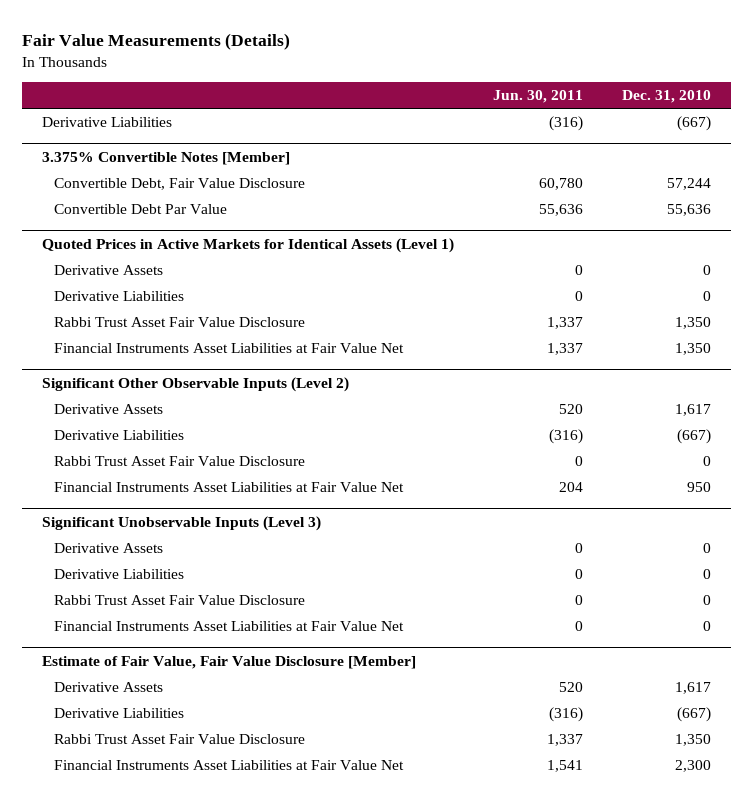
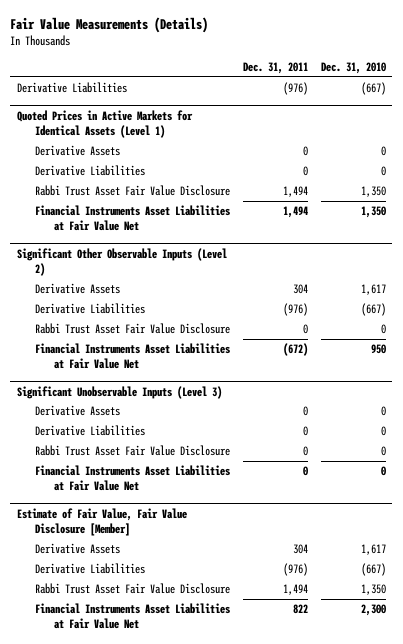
- | Jun. 30, 2011 | Dec. 31, 2010
+ | Dec. 31, 2011 | Dec. 31, 2010
- 3.375% Convertible Notes [Member]
- Convertible Debt, Fair Value Disclosure | 60,780 | 57,244
- Convertible Debt Par Value | 55,636 | 55,636

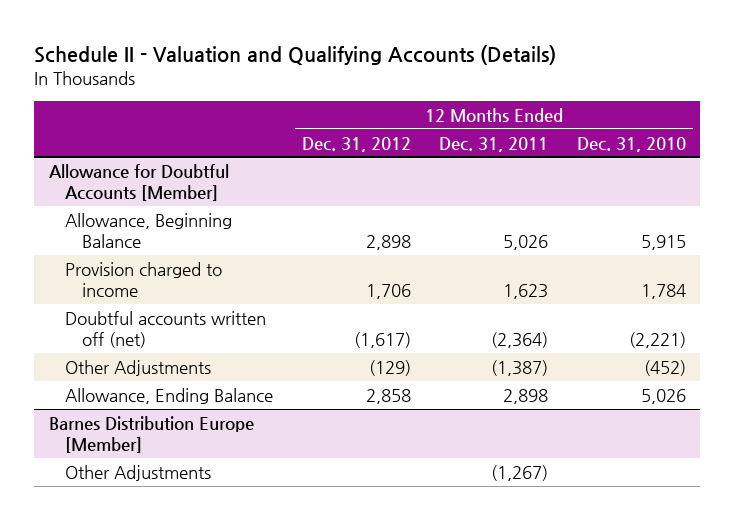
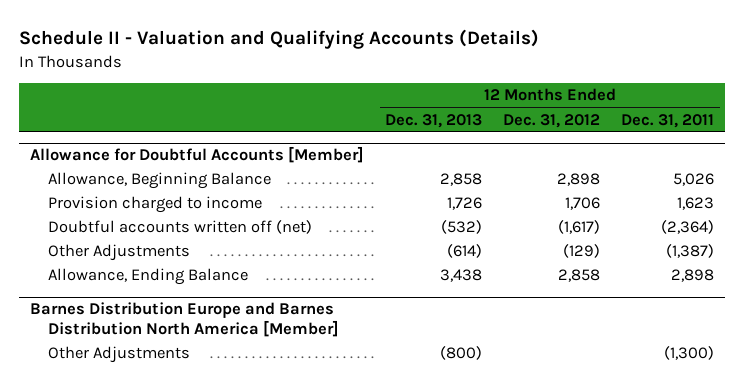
- | 12 Months Ended Dec. 31, 2012 | 12 Months Ended Dec. 31, 2011 | 12 Months Ended Dec. 31, 2010
+ | 12 Months Ended Dec. 31, 2013 | 12 Months Ended Dec. 31, 2012 | 12 Months Ended Dec. 31, 2011
- Barnes Distribution Europe [Member]
- Other Adjustments | | (1,267) |
+ Barnes Distribution Europe and Barnes Distribution North America [Member]
+ Other Adjustments | (800) | | (1,300)

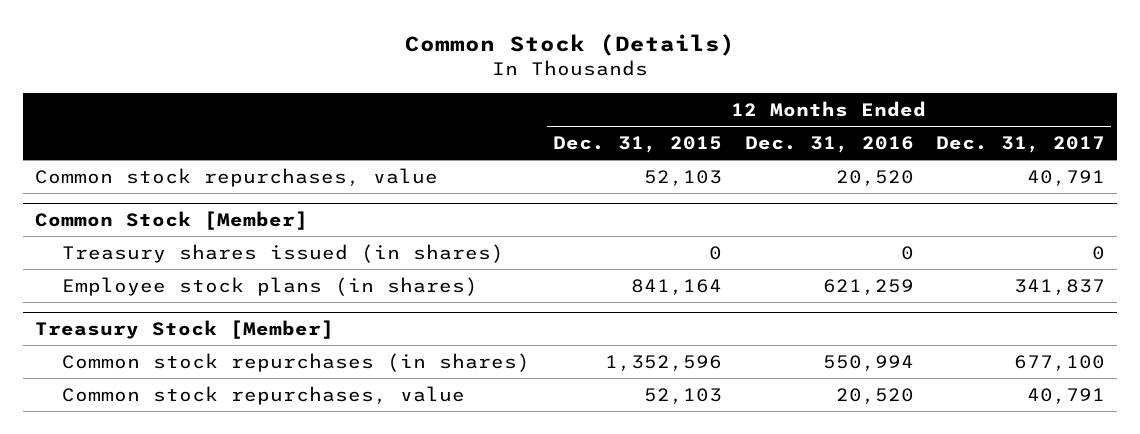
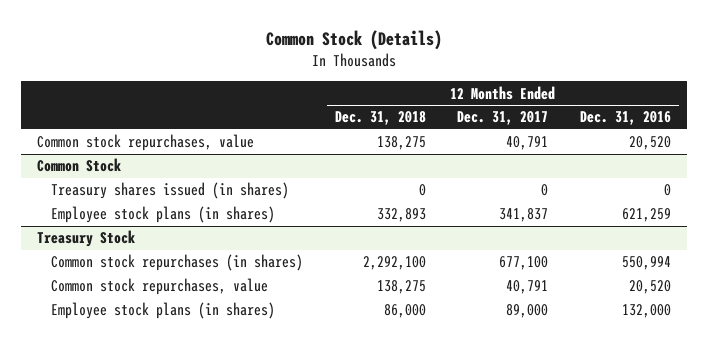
- | 12 Months Ended Dec. 31, 2015 | 12 Months Ended Dec. 31, 2016 | 12 Months Ended Dec. 31, 2017
+ | 12 Months Ended Dec. 31, 2018 | 12 Months Ended Dec. 31, 2017 | 12 Months Ended Dec. 31, 2016
- Common Stock [Member]
+ Common Stock
- Treasury Stock [Member]
+ Treasury Stock
+ Employee stock plans (in shares) | 86,000 | 89,000 | 132,000

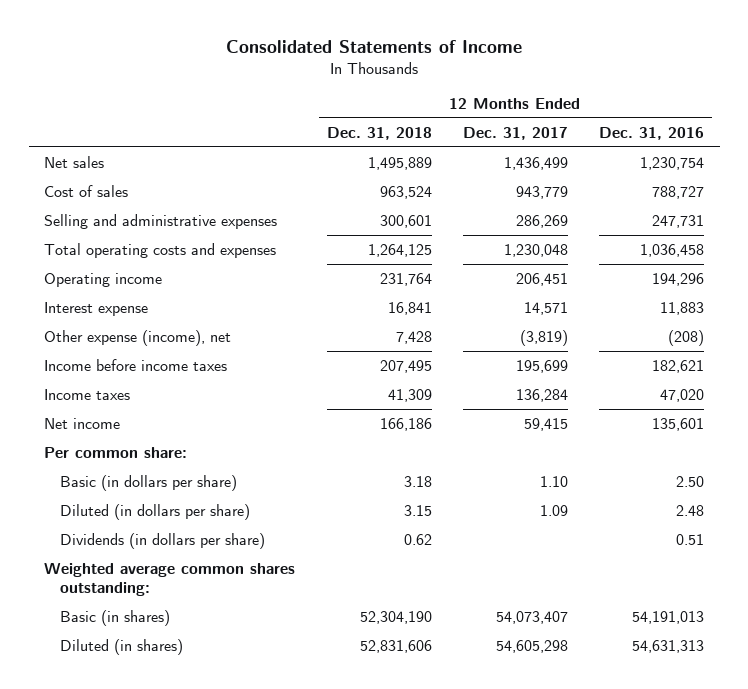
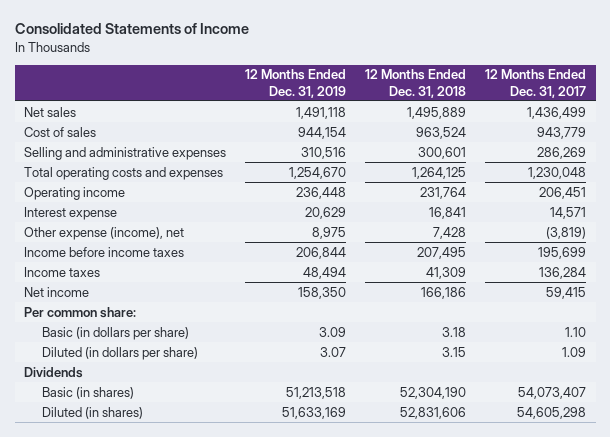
- | 12 Months Ended Dec. 31, 2018 | 12 Months Ended Dec. 31, 2017 | 12 Months Ended Dec. 31, 2016
+ | 12 Months Ended Dec. 31, 2019 | 12 Months Ended Dec. 31, 2018 | 12 Months Ended Dec. 31, 2017
- Dividends (in dollars per share) | 0.62 | | 0.51
- Weighted average common shares outstanding:
+ Dividends

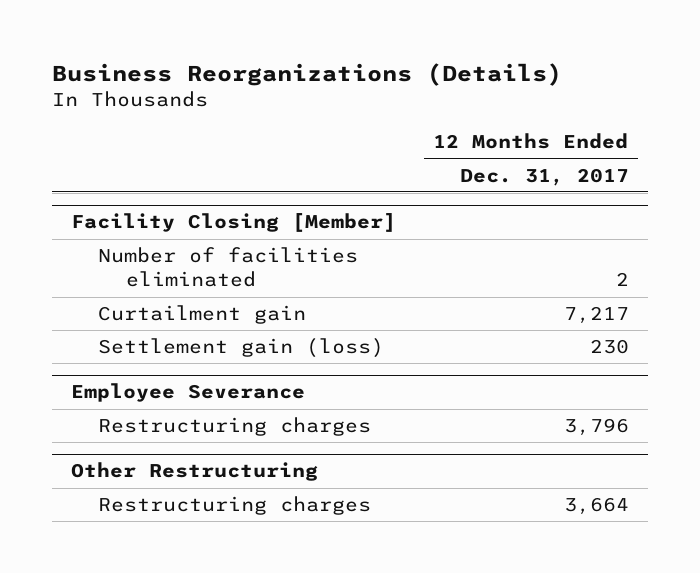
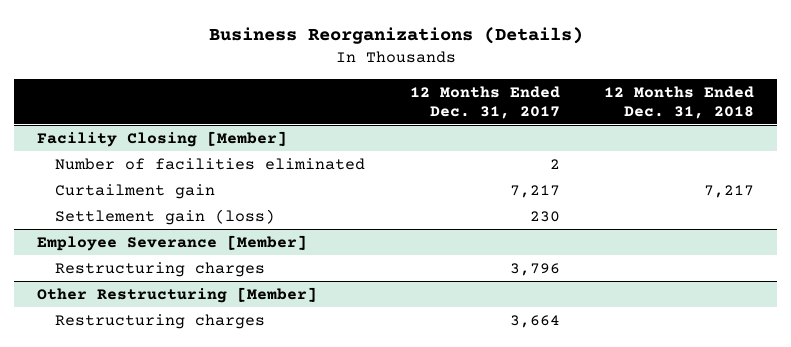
- | 12 Months Ended Dec. 31, 2017
+ | 12 Months Ended Dec. 31, 2017 | 12 Months Ended Dec. 31, 2018
- Employee Severance
+ Employee Severance [Member]
- Other Restructuring
+ Other Restructuring [Member]

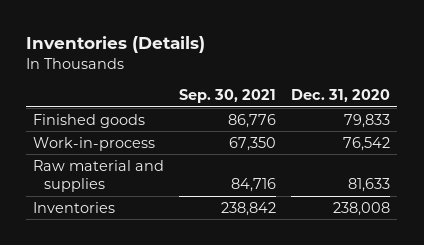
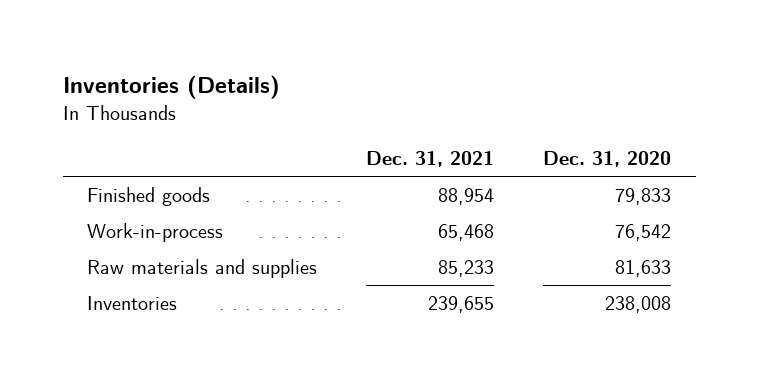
- | Sep. 30, 2021 | Dec. 31, 2020
+ | Dec. 31, 2021 | Dec. 31, 2020
- Raw material and supplies | 84,716 | 81,633
+ Raw materials and supplies | 85,233 | 81,633

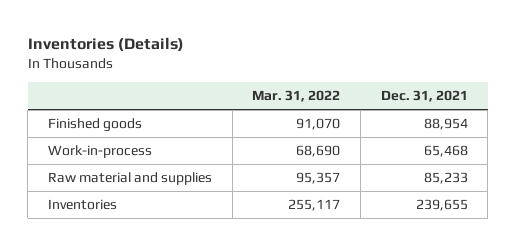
- | Dec. 31, 2021 | Dec. 31, 2020
+ | Mar. 31, 2022 | Dec. 31, 2021
- Raw materials and supplies | 85,233 | 81,633
+ Raw material and supplies | 95,357 | 85,233

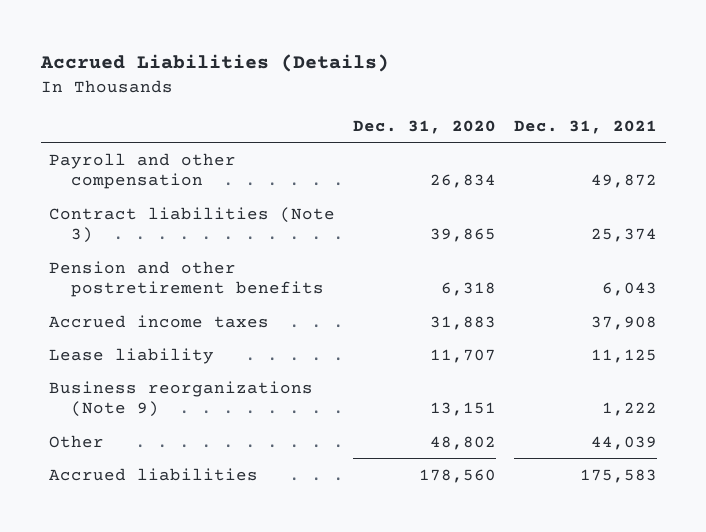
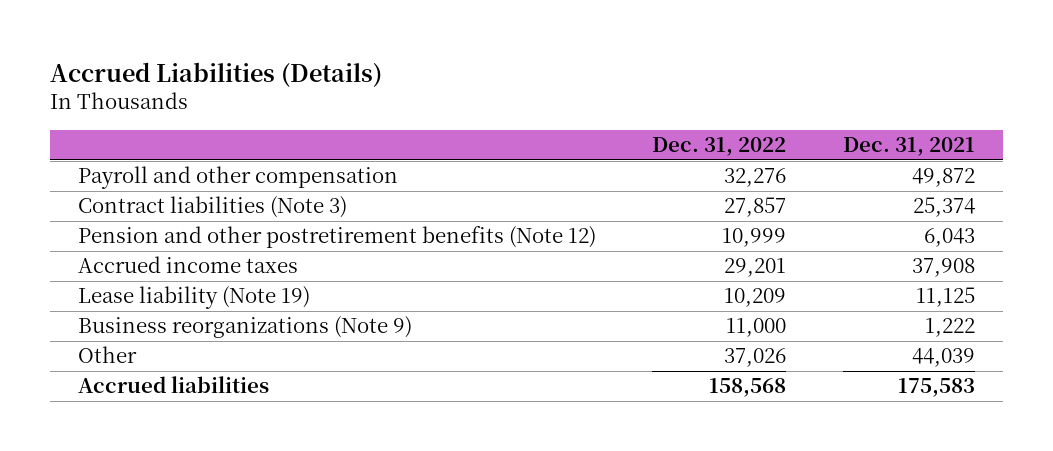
- | Dec. 31, 2020 | Dec. 31, 2021
+ | Dec. 31, 2022 | Dec. 31, 2021
- Pension and other postretirement benefits | 6,318 | 6,043
+ Pension and other postretirement benefits (Note 12) | 10,999 | 6,043
- Lease liability | 11,707 | 11,125
+ Lease liability (Note 19) | 10,209 | 11,125

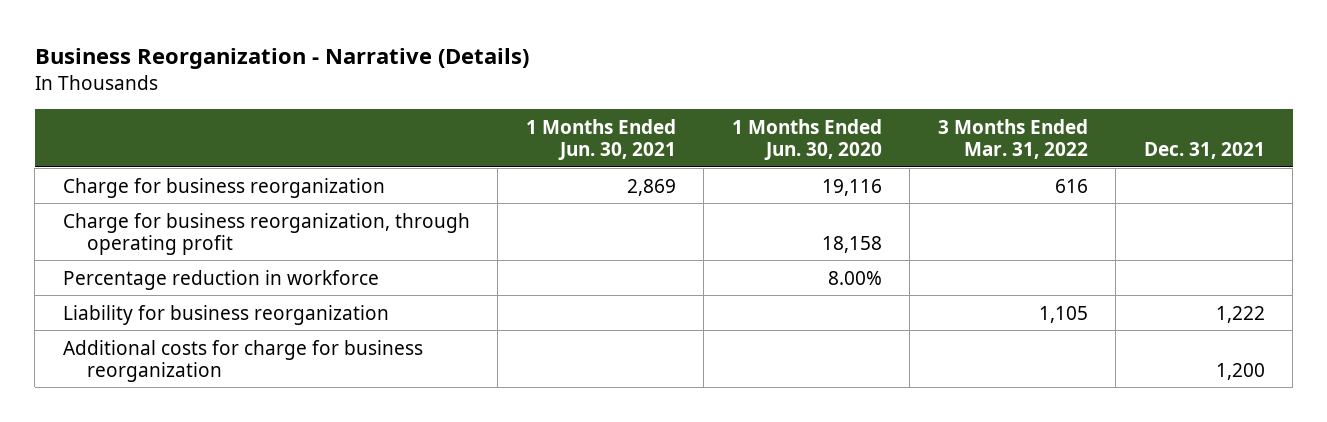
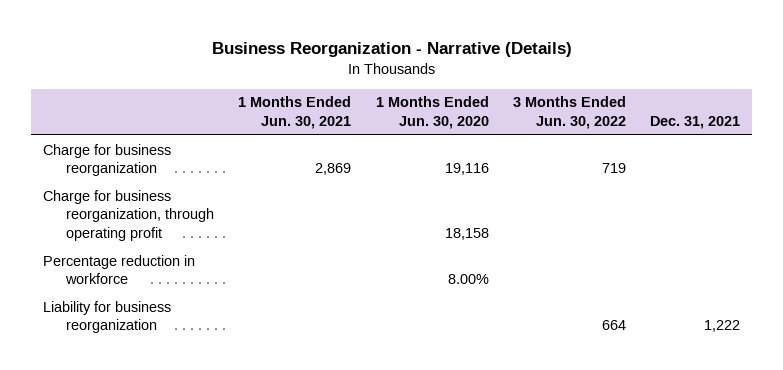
- | 1 Months Ended Jun. 30, 2021 | 1 Months Ended Jun. 30, 2020 | 3 Months Ended Mar. 31, 2022 | Dec. 31, 2021
+ | 1 Months Ended Jun. 30, 2021 | 1 Months Ended Jun. 30, 2020 | 3 Months Ended Jun. 30, 2022 | Dec. 31, 2021
- Additional costs for charge for business reorganization | | | | 1,200

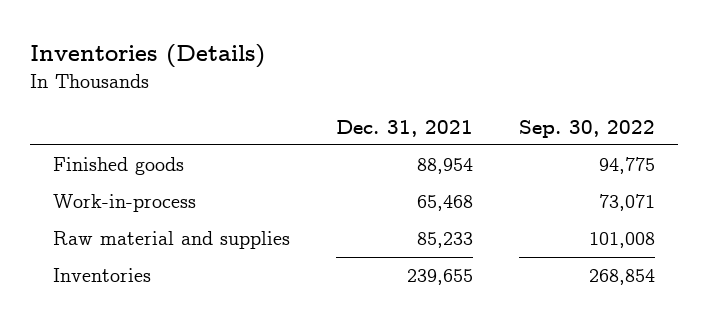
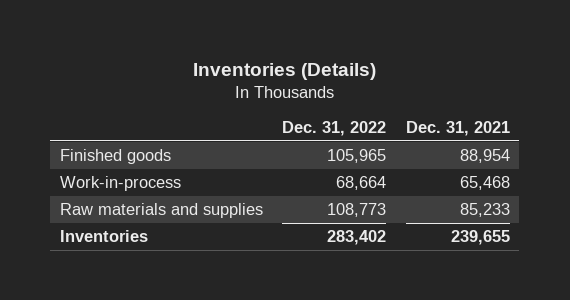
- | Dec. 31, 2021 | Sep. 30, 2022
+ | Dec. 31, 2022 | Dec. 31, 2021
- Raw material and supplies | 85,233 | 101,008
+ Raw materials and supplies | 108,773 | 85,233

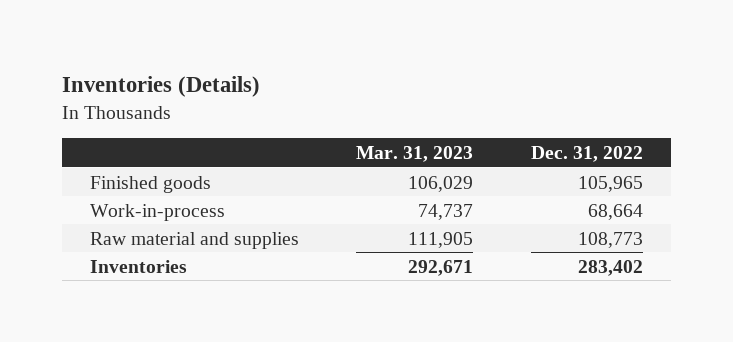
- | Dec. 31, 2022 | Dec. 31, 2021
+ | Mar. 31, 2023 | Dec. 31, 2022
- Raw materials and supplies | 108,773 | 85,233
+ Raw material and supplies | 111,905 | 108,773

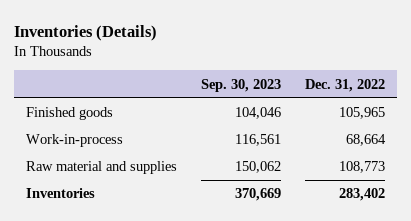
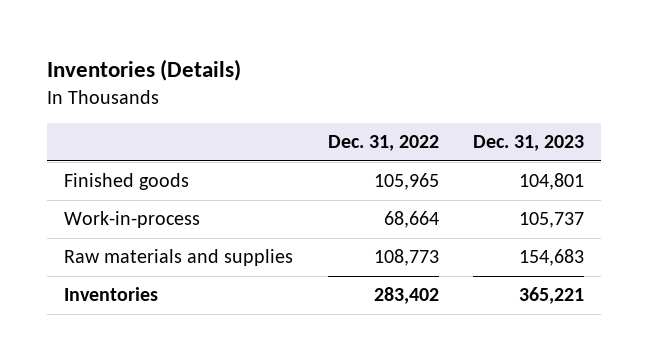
- | Sep. 30, 2023 | Dec. 31, 2022
+ | Dec. 31, 2022 | Dec. 31, 2023
- Raw material and supplies | 150,062 | 108,773
+ Raw materials and supplies | 108,773 | 154,683

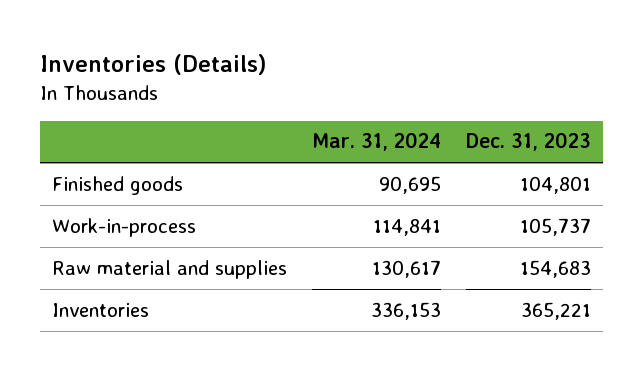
- | Dec. 31, 2022 | Dec. 31, 2023
+ | Mar. 31, 2024 | Dec. 31, 2023
- Raw materials and supplies | 108,773 | 154,683
+ Raw material and supplies | 130,617 | 154,683

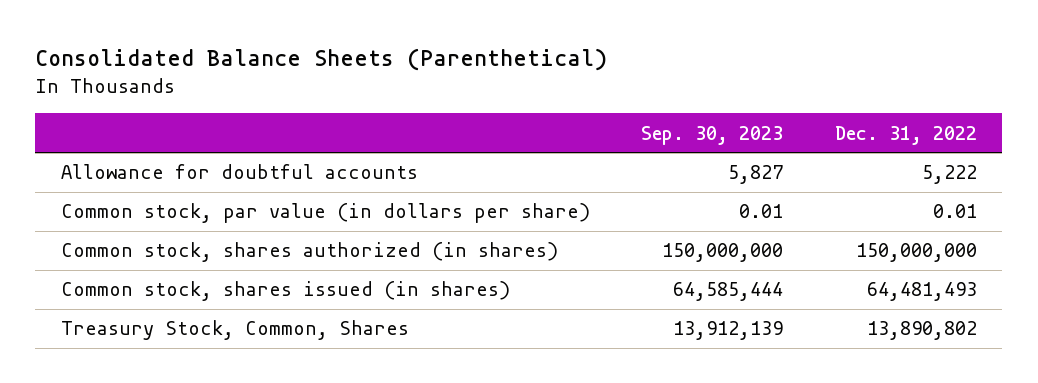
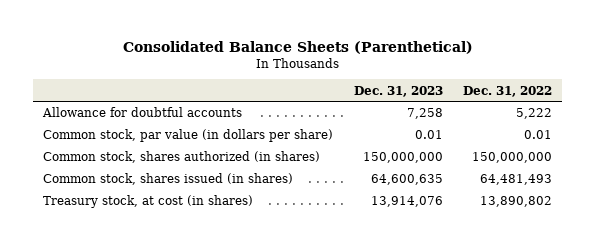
- | Sep. 30, 2023 | Dec. 31, 2022
+ | Dec. 31, 2023 | Dec. 31, 2022
- Treasury Stock, Common, Shares | 13,912,139 | 13,890,802
+ Treasury stock, at cost (in shares) | 13,914,076 | 13,890,802

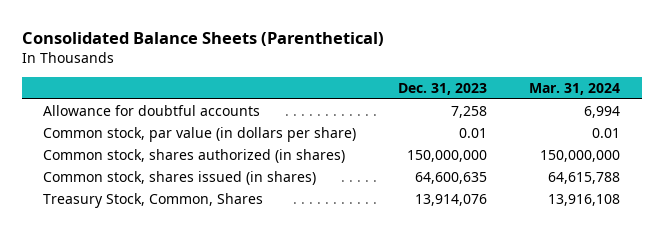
- | Dec. 31, 2023 | Dec. 31, 2022
+ | Dec. 31, 2023 | Mar. 31, 2024
- Treasury stock, at cost (in shares) | 13,914,076 | 13,890,802
+ Treasury Stock, Common, Shares | 13,914,076 | 13,916,108

